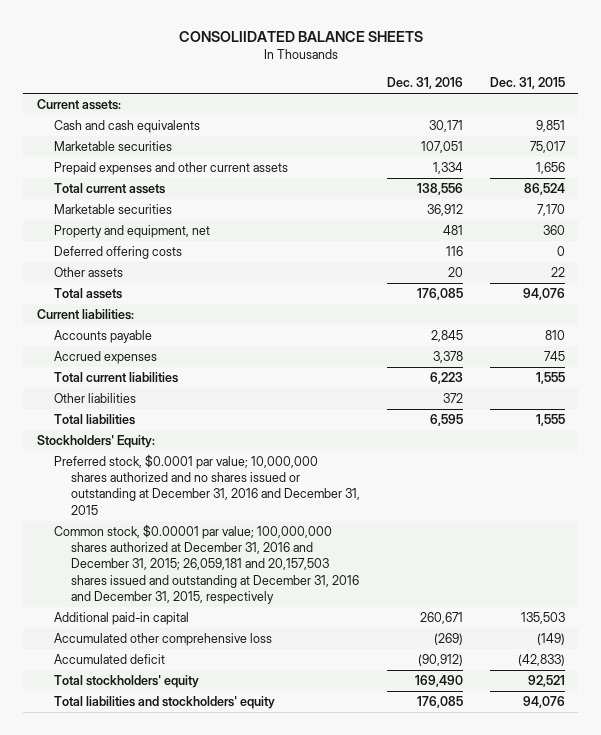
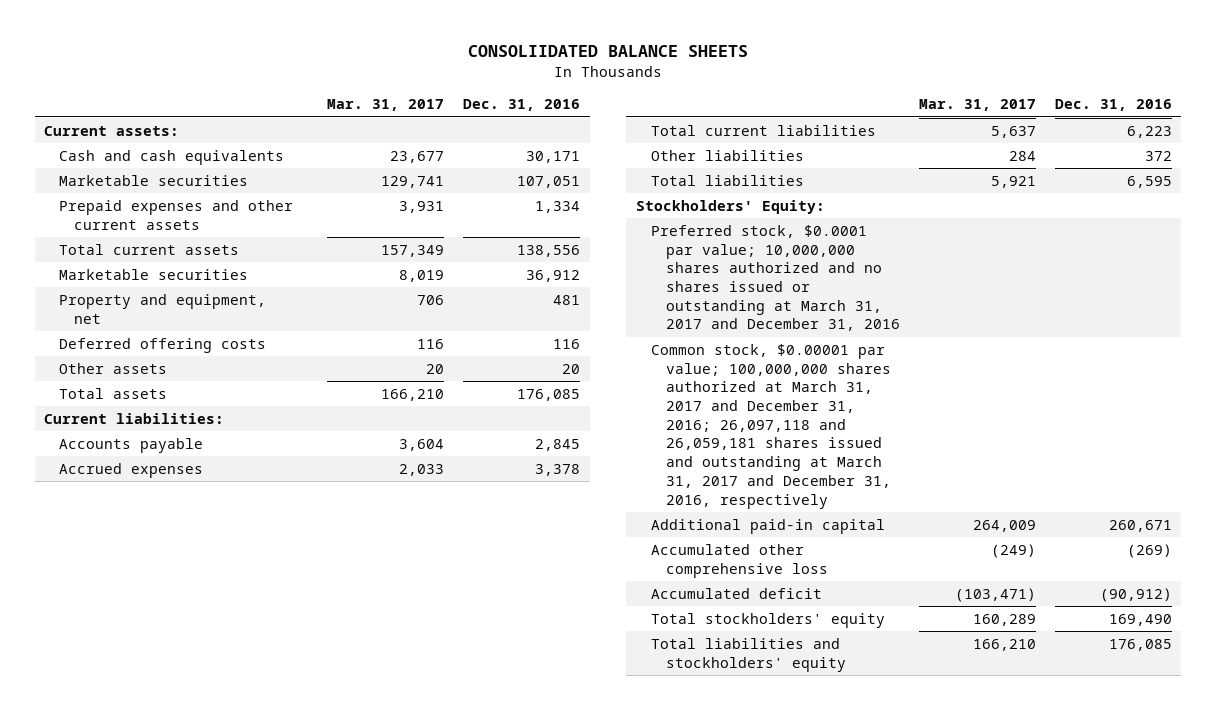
- | Dec. 31, 2016 | Dec. 31, 2015
+ | Mar. 31, 2017 | Dec. 31, 2016
- Preferred stock, $0.0001 par value; 10,000,000 shares authorized and no shares issued or outstanding at December 31, 2016 and December 31, 2015
- Common stock, $0.00001 par value; 100,000,000 shares authorized at December 31, 2016 and December 31, 2015; 26,059,181 and 20,157,503 shares issued and outstanding at December 31, 2016 and December 31, 2015, respectively
+ Preferred stock, $0.0001 par value; 10,000,000 shares authorized and no shares issued or outstanding at March 31, 2017 and December 31, 2016
+ Common stock, $0.00001 par value; 100,000,000 shares authorized at March 31, 2017 and December 31, 2016; 26,097,118 and 26,059,181 shares issued and outstanding at March 31, 2017 and December 31, 2016, respectively

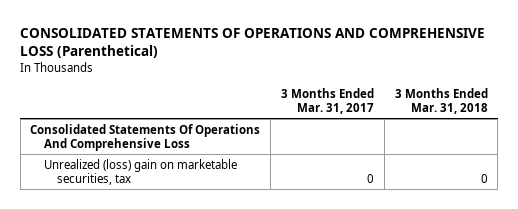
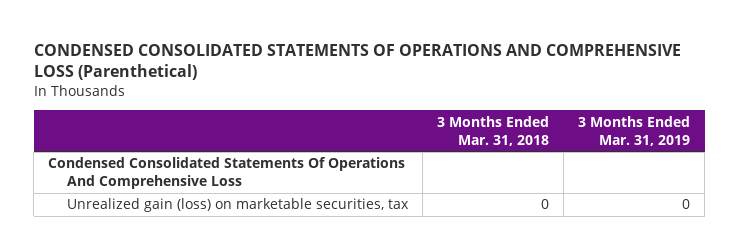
- CONSOLIDATED STATEMENTS OF OPERATIONS AND COMPREHENSIVE LOSS (Parenthetical)
+ CONDENSED CONSOLIDATED STATEMENTS OF OPERATIONS AND COMPREHENSIVE LOSS (Parenthetical)
- | 3 Months Ended Mar. 31, 2017 | 3 Months Ended Mar. 31, 2018
+ | 3 Months Ended Mar. 31, 2018 | 3 Months Ended Mar. 31, 2019
- Consolidated Statements Of Operations And Comprehensive Loss
- Unrealized (loss) gain on marketable securities, tax | 0 | 0
+ Condensed Consolidated Statements Of Operations And Comprehensive Loss
+ Unrealized gain (loss) on marketable securities, tax | 0 | 0

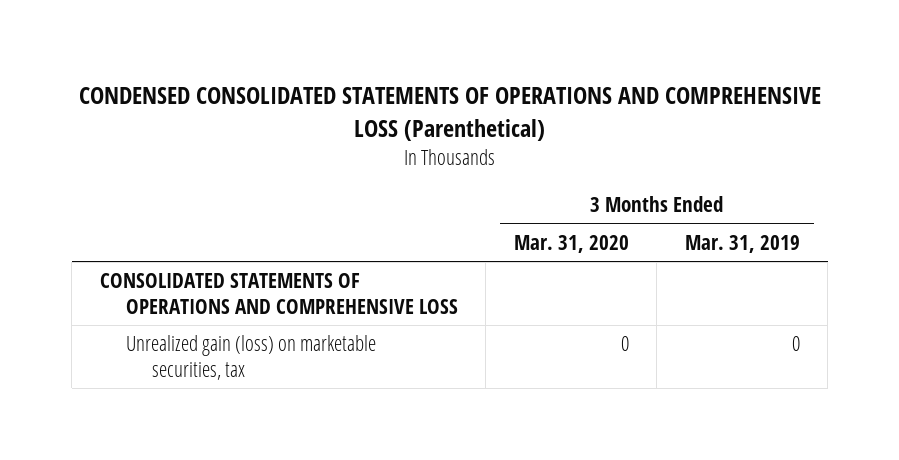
- | 3 Months Ended Mar. 31, 2018 | 3 Months Ended Mar. 31, 2019
+ | 3 Months Ended Mar. 31, 2020 | 3 Months Ended Mar. 31, 2019
- Condensed Consolidated Statements Of Operations And Comprehensive Loss
+ CONSOLIDATED STATEMENTS OF OPERATIONS AND COMPREHENSIVE LOSS

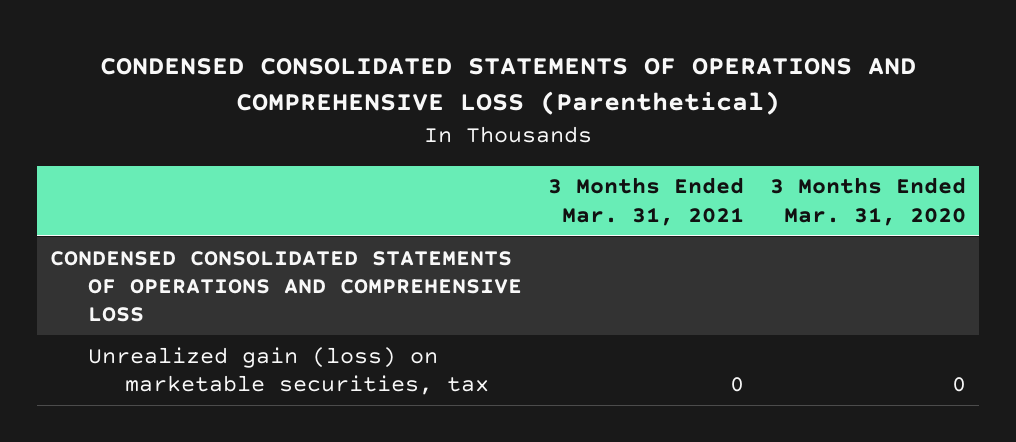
- | 3 Months Ended Mar. 31, 2020 | 3 Months Ended Mar. 31, 2019
+ | 3 Months Ended Mar. 31, 2021 | 3 Months Ended Mar. 31, 2020
- CONSOLIDATED STATEMENTS OF OPERATIONS AND COMPREHENSIVE LOSS
+ CONDENSED CONSOLIDATED STATEMENTS OF OPERATIONS AND COMPREHENSIVE LOSS

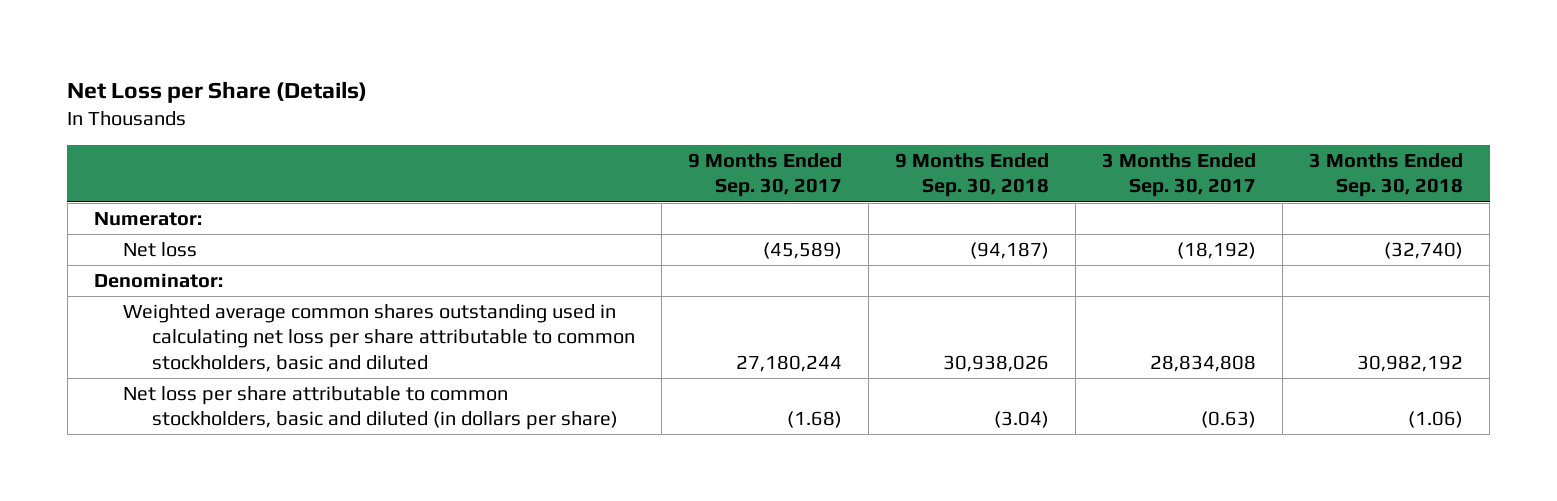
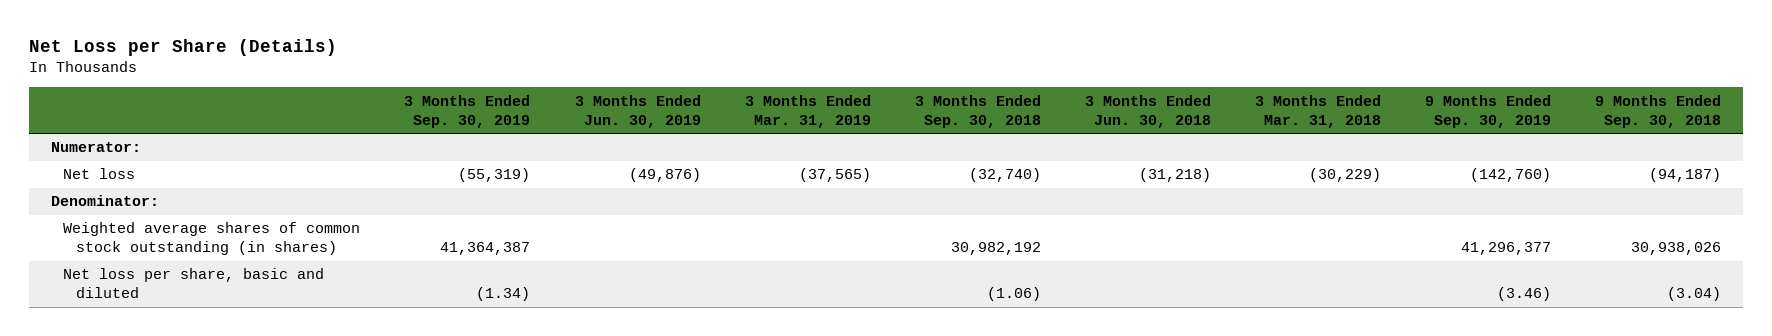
- | 9 Months Ended Sep. 30, 2017 | 9 Months Ended Sep. 30, 2018 | 3 Months Ended Sep. 30, 2017 | 3 Months Ended Sep. 30, 2018
+ | 3 Months Ended Sep. 30, 2019 | 3 Months Ended Jun. 30, 2019 | 3 Months Ended Mar. 31, 2019 | 3 Months Ended Sep. 30, 2018 | 3 Months Ended Jun. 30, 2018 | 3 Months Ended Mar. 31, 2018 | 9 Months Ended Sep. 30, 2019 | 9 Months Ended Sep. 30, 2018
- Weighted average common shares outstanding used in calculating net loss per share attributable to common stockholders, basic and diluted | 27,180,244 | 30,938,026 | 28,834,808 | 30,982,192
- Net loss per share attributable to common stockholders, basic and diluted (in dollars per share) | (1.68) | (3.04) | (0.63) | (1.06)
+ Weighted average shares of common stock outstanding (in shares) | 41,364,387 | | | 30,982,192 | | | 41,296,377 | 30,938,026
+ Net loss per share, basic and diluted | (1.34) | | | (1.06) | | | (3.46) | (3.04)

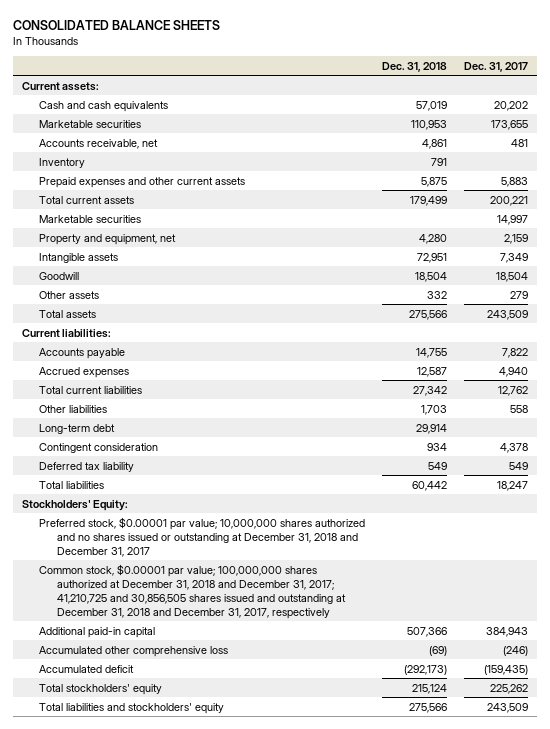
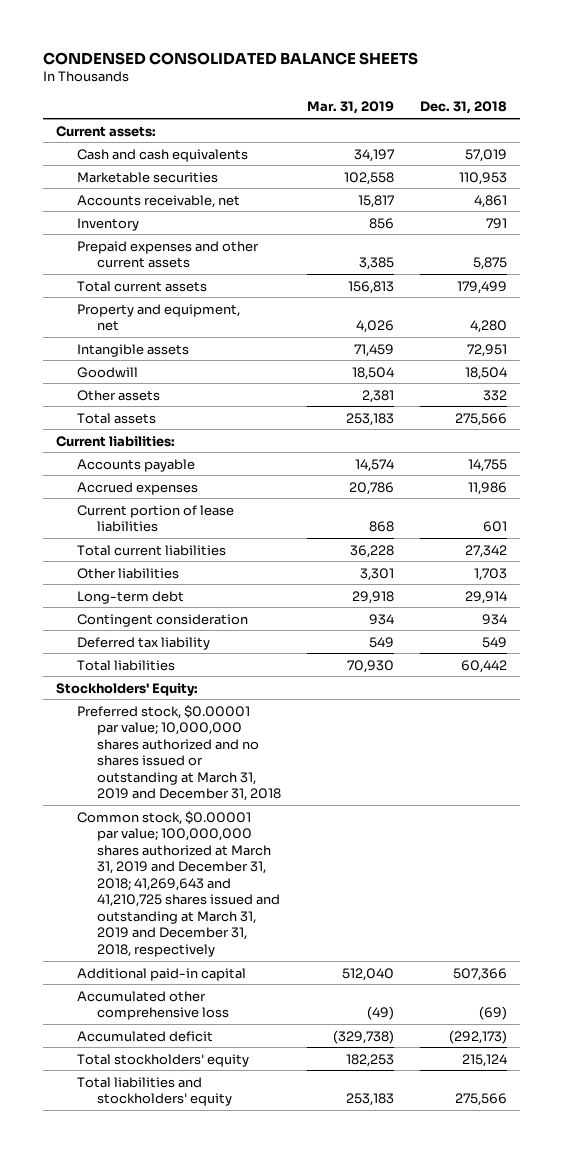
- CONSOLIDATED BALANCE SHEETS
+ CONDENSED CONSOLIDATED BALANCE SHEETS
- | Dec. 31, 2018 | Dec. 31, 2017
+ | Mar. 31, 2019 | Dec. 31, 2018
- Marketable securities | | 14,997
- Accrued expenses | 12,587 | 4,940
+ Accrued expenses | 20,786 | 11,986
+ Current portion of lease liabilities | 868 | 601
- Preferred stock, $0.00001 par value; 10,000,000 shares authorized and no shares issued or outstanding at December 31, 2018 and December 31, 2017
- Common stock, $0.00001 par value; 100,000,000 shares authorized at December 31, 2018 and December 31, 2017; 41,210,725 and 30,856,505 shares issued and outstanding at December 31, 2018 and December 31, 2017, respectively
+ Preferred stock, $0.00001 par value; 10,000,000 shares authorized and no shares issued or outstanding at March 31, 2019 and December 31, 2018
+ Common stock, $0.00001 par value; 100,000,000 shares authorized at March 31, 2019 and December 31, 2018; 41,269,643 and 41,210,725 shares issued and outstanding at March 31, 2019 and December 31, 2018, respectively

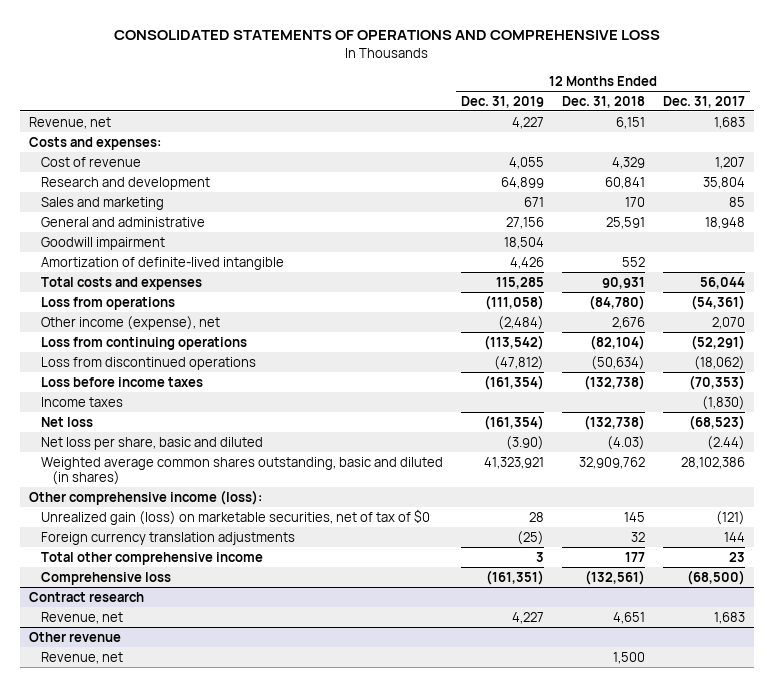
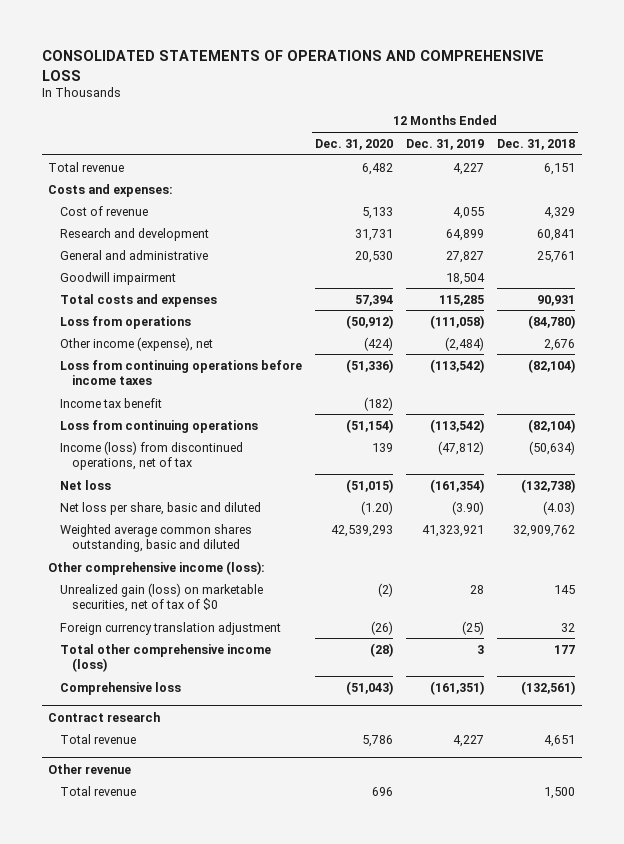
- | 12 Months Ended Dec. 31, 2019 | 12 Months Ended Dec. 31, 2018 | 12 Months Ended Dec. 31, 2017
+ | 12 Months Ended Dec. 31, 2020 | 12 Months Ended Dec. 31, 2019 | 12 Months Ended Dec. 31, 2018
- Revenue, net | 4,227 | 6,151 | 1,683
+ Total revenue | 6,482 | 4,227 | 6,151
- Sales and marketing | 671 | 170 | 85
- General and administrative | 27,156 | 25,591 | 18,948
+ General and administrative | 20,530 | 27,827 | 25,761
- Amortization of definite-lived intangible | 4,426 | 552 |
+ Loss from continuing operations before income taxes | (51,336) | (113,542) | (82,104)
+ Income tax benefit | (182) | |
- Loss from discontinued operations | (47,812) | (50,634) | (18,062)
- Loss before income taxes | (161,354) | (132,738) | (70,353)
- Income taxes | | | (1,830)
+ Income (loss) from discontinued operations, net of tax | 139 | (47,812) | (50,634)
- Weighted average common shares outstanding, basic and diluted (in shares) | 41,323,921 | 32,909,762 | 28,102,386
+ Weighted average common shares outstanding, basic and diluted | 42,539,293 | 41,323,921 | 32,909,762
- Foreign currency translation adjustments | (25) | 32 | 144
- Total other comprehensive income | 3 | 177 | 23
+ Foreign currency translation adjustment | (26) | (25) | 32
+ Total other comprehensive income (loss) | (28) | 3 | 177
@ Contract research
- Revenue, net | 4,227 | 4,651 | 1,683
+ Total revenue | 5,786 | 4,227 | 4,651
@ Other revenue
- Revenue, net | | 1,500 |
+ Total revenue | 696 | | 1,500

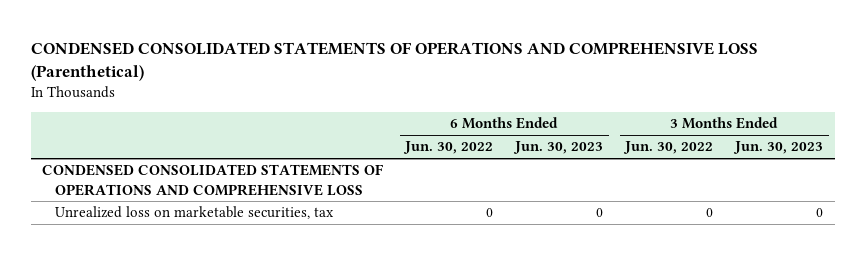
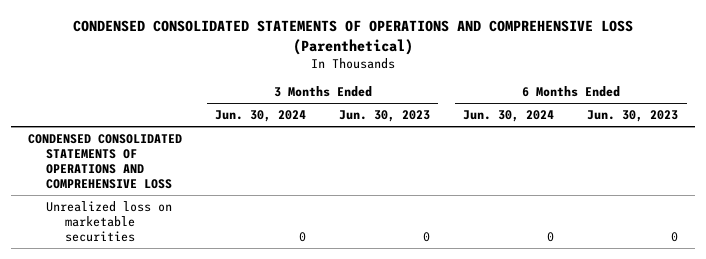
- | 6 Months Ended Jun. 30, 2022 | 6 Months Ended Jun. 30, 2023 | 3 Months Ended Jun. 30, 2022 | 3 Months Ended Jun. 30, 2023
+ | 3 Months Ended Jun. 30, 2024 | 3 Months Ended Jun. 30, 2023 | 6 Months Ended Jun. 30, 2024 | 6 Months Ended Jun. 30, 2023
- Unrealized loss on marketable securities, tax | 0 | 0 | 0 | 0
+ Unrealized loss on marketable securities | 0 | 0 | 0 | 0

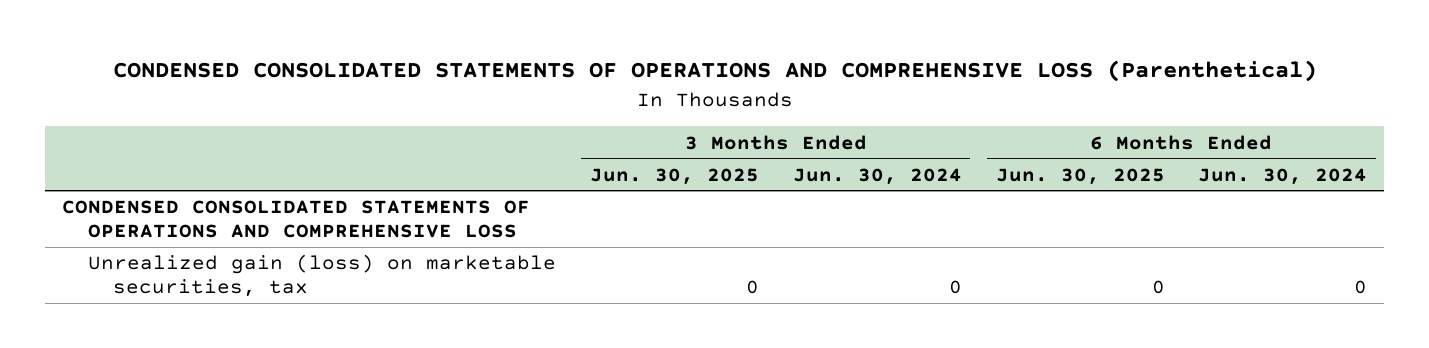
- | 3 Months Ended Jun. 30, 2024 | 3 Months Ended Jun. 30, 2023 | 6 Months Ended Jun. 30, 2024 | 6 Months Ended Jun. 30, 2023
+ | 3 Months Ended Jun. 30, 2025 | 3 Months Ended Jun. 30, 2024 | 6 Months Ended Jun. 30, 2025 | 6 Months Ended Jun. 30, 2024
- Unrealized loss on marketable securities | 0 | 0 | 0 | 0
+ Unrealized gain (loss) on marketable securities, tax | 0 | 0 | 0 | 0

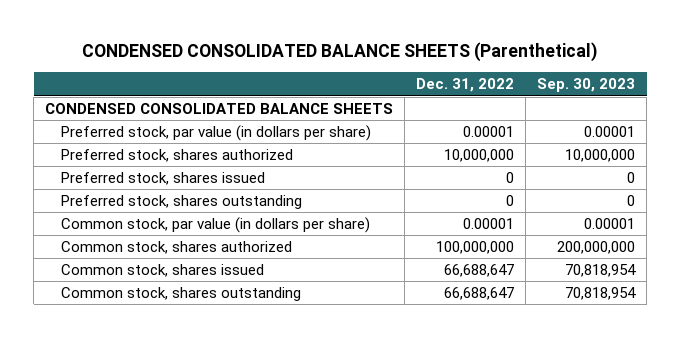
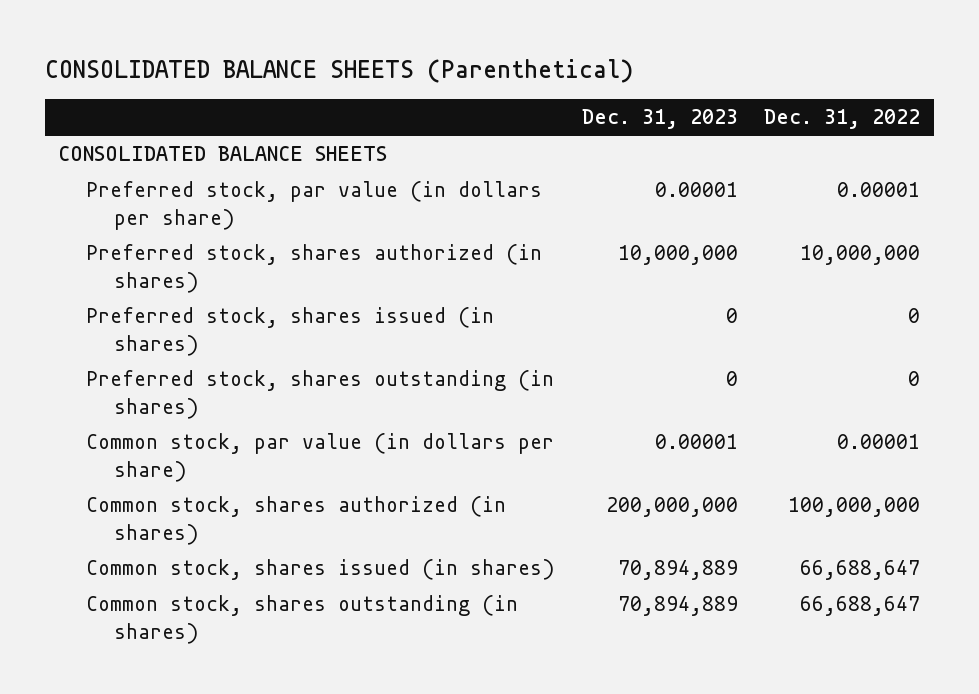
- CONDENSED CONSOLIDATED BALANCE SHEETS (Parenthetical)
+ CONSOLIDATED BALANCE SHEETS (Parenthetical)
- | Dec. 31, 2022 | Sep. 30, 2023
+ | Dec. 31, 2023 | Dec. 31, 2022
- CONDENSED CONSOLIDATED BALANCE SHEETS
+ CONSOLIDATED BALANCE SHEETS
- Preferred stock, shares authorized | 10,000,000 | 10,000,000
- Preferred stock, shares issued | 0 | 0
- Preferred stock, shares outstanding | 0 | 0
+ Preferred stock, shares authorized (in shares) | 10,000,000 | 10,000,000
+ Preferred stock, shares issued (in shares) | 0 | 0
+ Preferred stock, shares outstanding (in shares) | 0 | 0
- Common stock, shares authorized | 100,000,000 | 200,000,000
- Common stock, shares issued | 66,688,647 | 70,818,954
- Common stock, shares outstanding | 66,688,647 | 70,818,954
+ Common stock, shares authorized (in shares) | 200,000,000 | 100,000,000
+ Common stock, shares issued (in shares) | 70,894,889 | 66,688,647
+ Common stock, shares outstanding (in shares) | 70,894,889 | 66,688,647

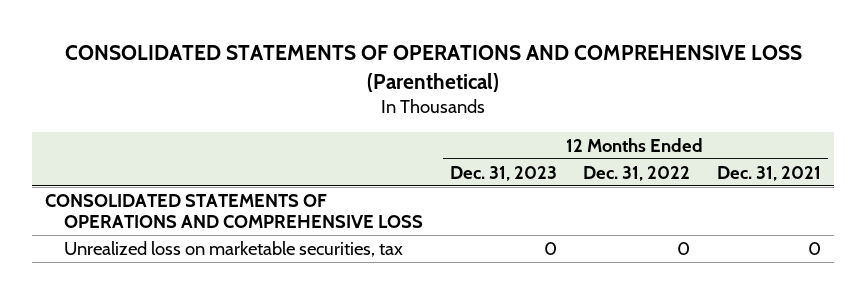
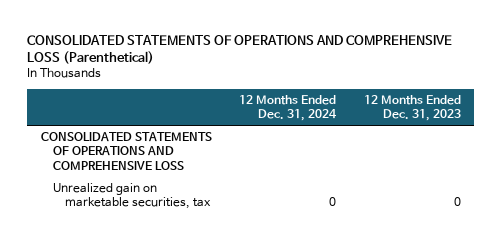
- | 12 Months Ended Dec. 31, 2023 | 12 Months Ended Dec. 31, 2022 | 12 Months Ended Dec. 31, 2021
+ | 12 Months Ended Dec. 31, 2024 | 12 Months Ended Dec. 31, 2023
- Unrealized loss on marketable securities, tax | 0 | 0 | 0
+ Unrealized gain on marketable securities, tax | 0 | 0

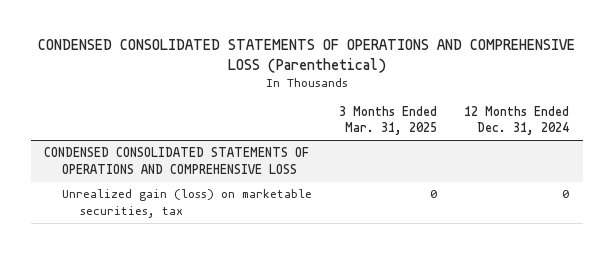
- CONSOLIDATED STATEMENTS OF OPERATIONS AND COMPREHENSIVE LOSS (Parenthetical)
+ CONDENSED CONSOLIDATED STATEMENTS OF OPERATIONS AND COMPREHENSIVE LOSS (Parenthetical)
- | 12 Months Ended Dec. 31, 2024 | 12 Months Ended Dec. 31, 2023
+ | 3 Months Ended Mar. 31, 2025 | 12 Months Ended Dec. 31, 2024
- CONSOLIDATED STATEMENTS OF OPERATIONS AND COMPREHENSIVE LOSS
- Unrealized gain on marketable securities, tax | 0 | 0
+ CONDENSED CONSOLIDATED STATEMENTS OF OPERATIONS AND COMPREHENSIVE LOSS
+ Unrealized gain (loss) on marketable securities, tax | 0 | 0

